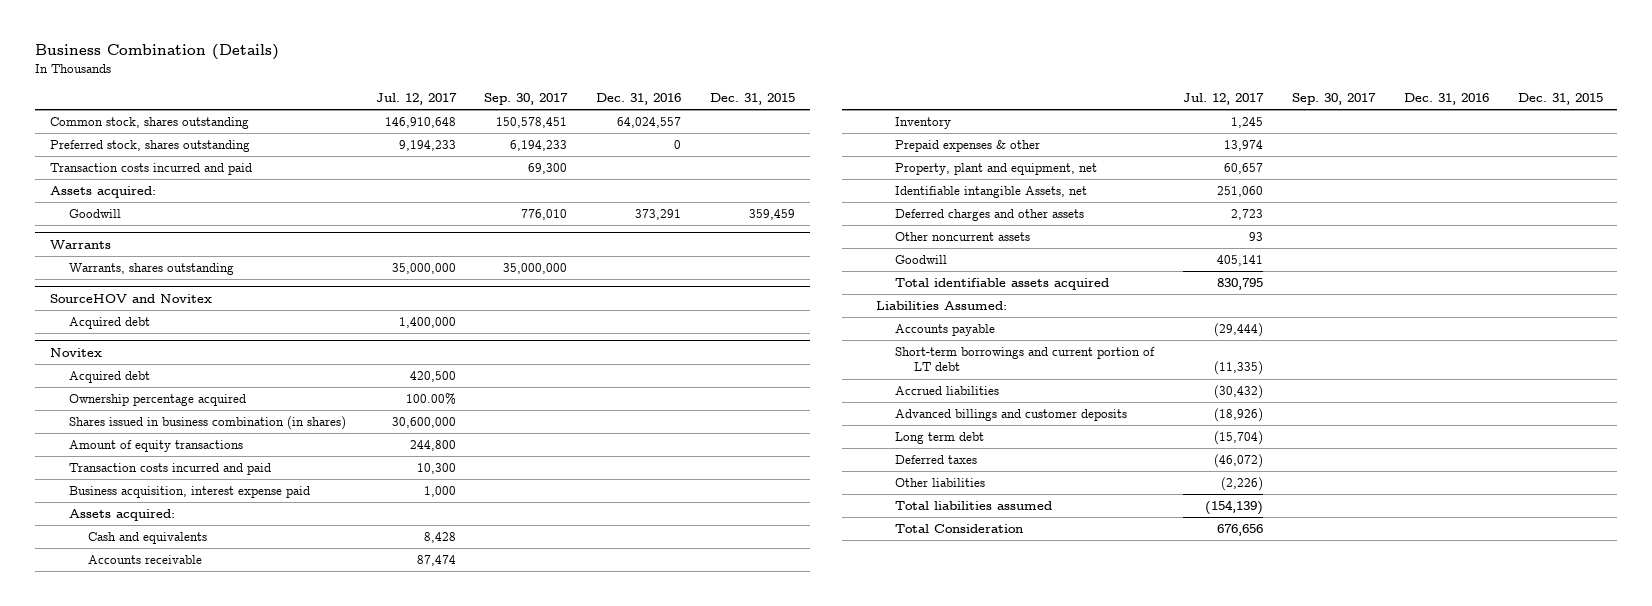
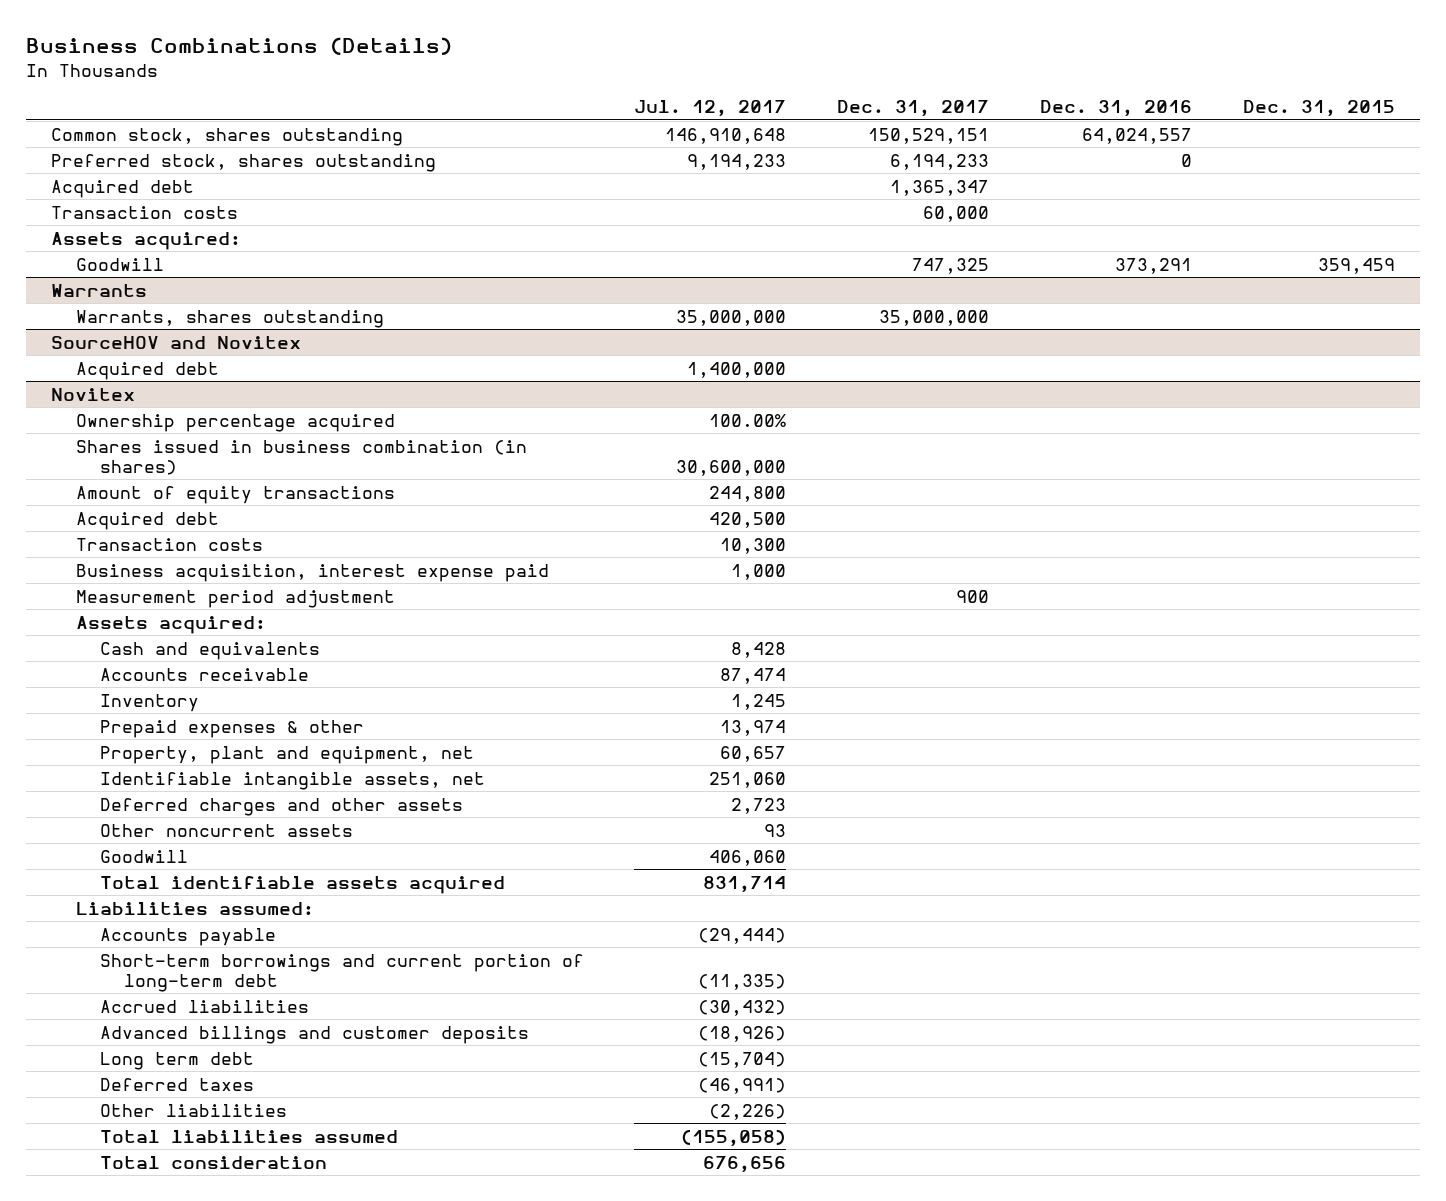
- Business Combination (Details)
+ Business Combinations (Details)
- | Jul. 12, 2017 | Sep. 30, 2017 | Dec. 31, 2016 | Dec. 31, 2015
+ | Jul. 12, 2017 | Dec. 31, 2017 | Dec. 31, 2016 | Dec. 31, 2015
- Transaction costs incurred and paid | | 69,300 | |
+ Acquired debt | | 1,365,347 | |
+ Transaction costs | | 60,000 | |
@ Novitex
- Transaction costs incurred and paid | 10,300 | | |
moved down: Acquired debt | 420,500 | | |
+ Transaction costs | 10,300 | | |
+ Measurement period adjustment | | 900 | |
- Identifiable intangible Assets, net | 251,060 | | |
+ Identifiable intangible assets, net | 251,060 | | |
- Goodwill | 405,141 | | |
- Total identifiable assets acquired | 830,795 | | |
- Liabilities Assumed:
+ Goodwill | 406,060 | | |
+ Total identifiable assets acquired | 831,714 | | |
+ Liabilities assumed:
- Short-term borrowings and current portion of LT debt | (11,335) | | |
+ Short-term borrowings and current portion of long-term debt | (11,335) | | |
- Deferred taxes | (46,072) | | |
+ Deferred taxes | (46,991) | | |
- Total liabilities assumed | (154,139) | | |
- Total Consideration | 676,656 | | |
+ Total liabilities assumed | (155,058) | | |
+ Total consideration | 676,656 | | |

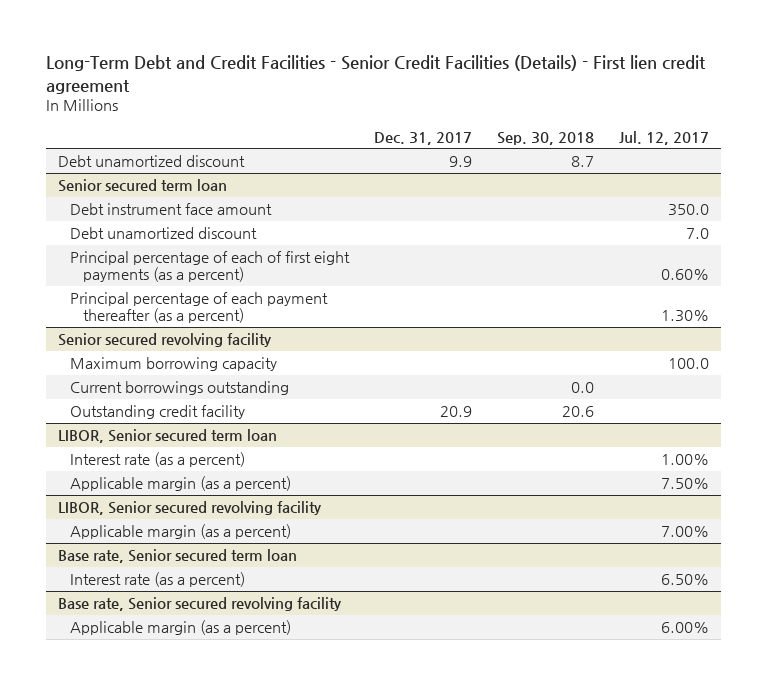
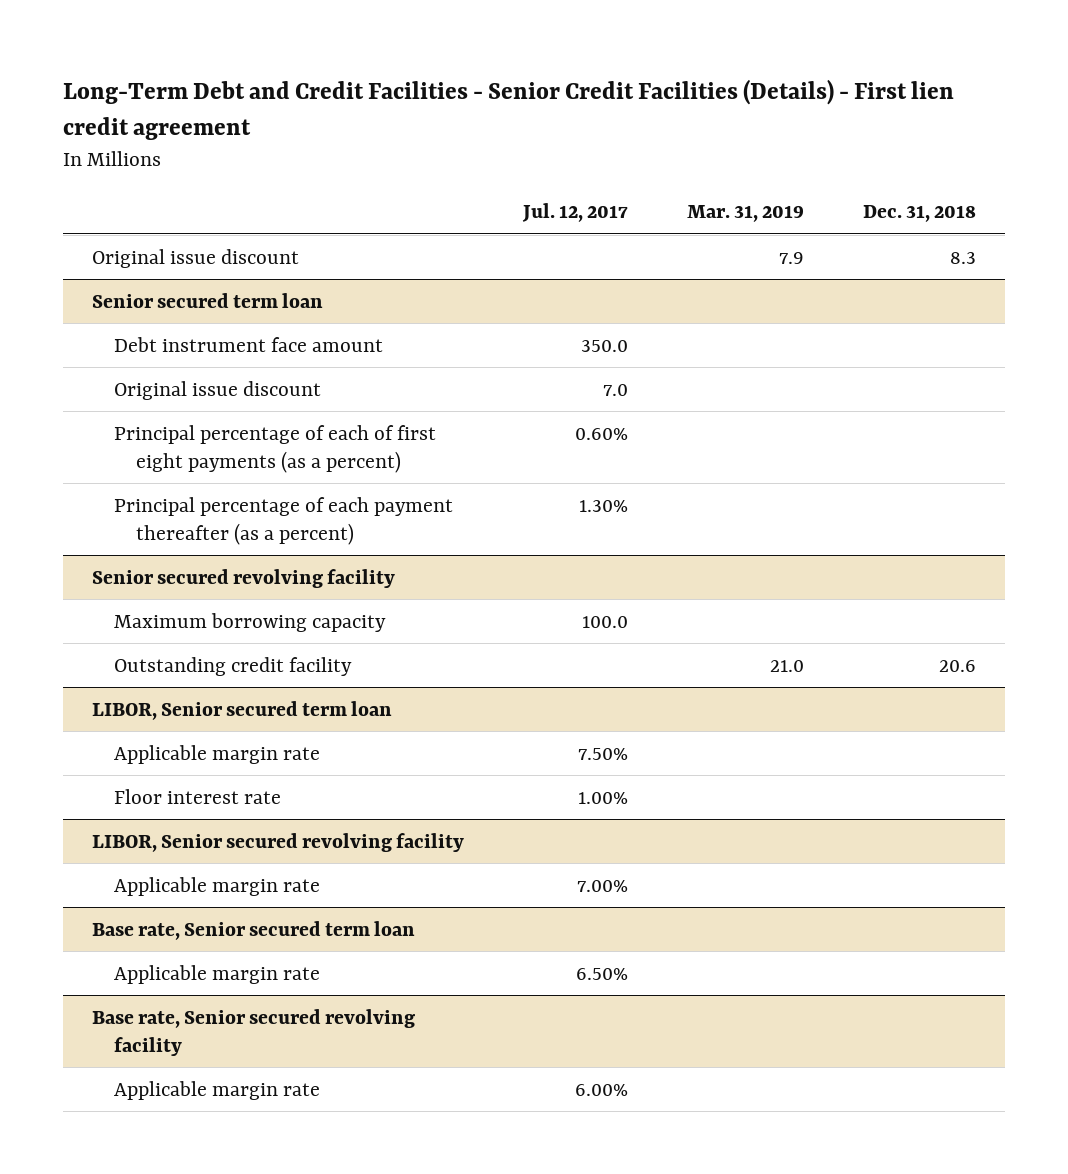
- | Dec. 31, 2017 | Sep. 30, 2018 | Jul. 12, 2017
+ | Jul. 12, 2017 | Mar. 31, 2019 | Dec. 31, 2018
- Debt unamortized discount | 9.9 | 8.7 |
+ Original issue discount | | 7.9 | 8.3
@ Senior secured term loan
- Debt unamortized discount | | | 7.0
+ Original issue discount | 7.0 | |
@ Senior secured revolving facility
- Current borrowings outstanding | | 0.0 |
@ LIBOR, Senior secured term loan
- Interest rate (as a percent) | | | 1.00%
- Applicable margin (as a percent) | | | 7.50%
+ Applicable margin rate | 7.50% | |
+ Floor interest rate | 1.00% | |
@ LIBOR, Senior secured revolving facility
- Applicable margin (as a percent) | | | 7.00%
+ Applicable margin rate | 7.00% | |
@ Base rate, Senior secured term loan
- Interest rate (as a percent) | | | 6.50%
+ Applicable margin rate | 6.50% | |
@ Base rate, Senior secured revolving facility
- Applicable margin (as a percent) | | | 6.00%
+ Applicable margin rate | 6.00% | |

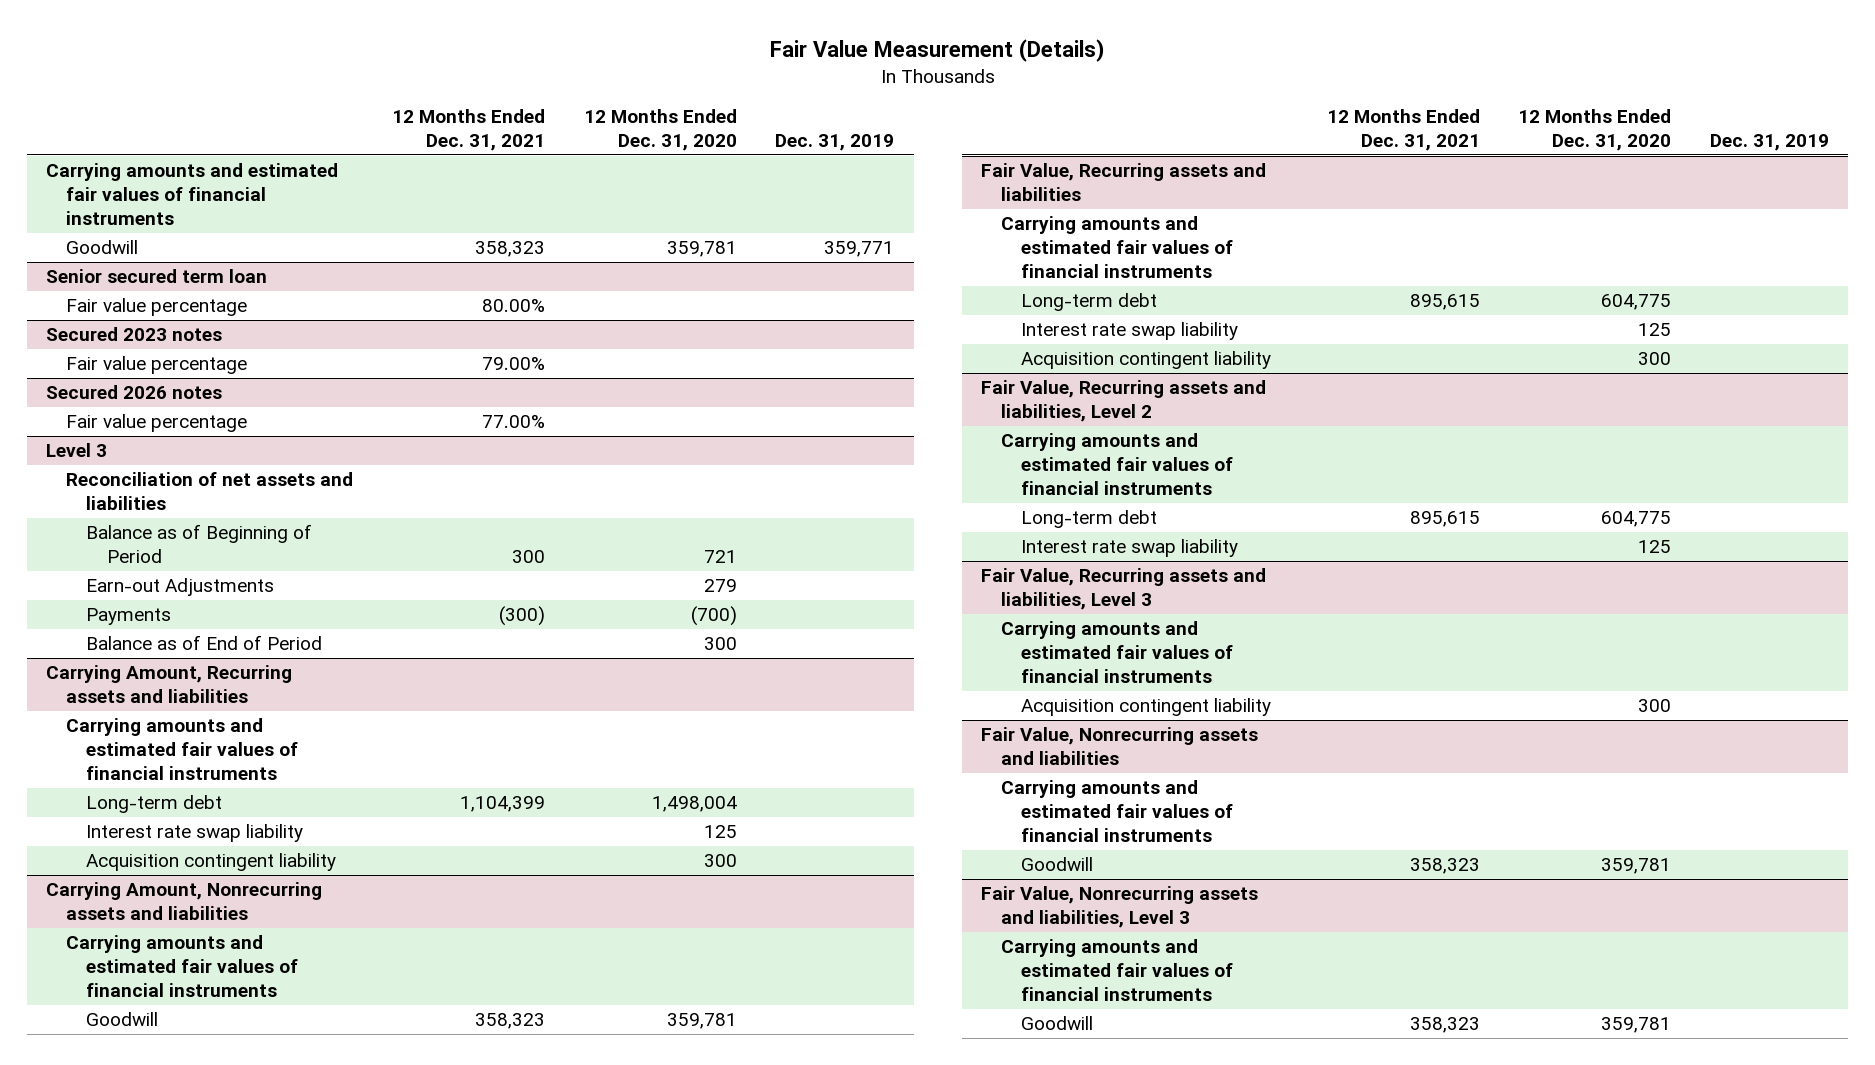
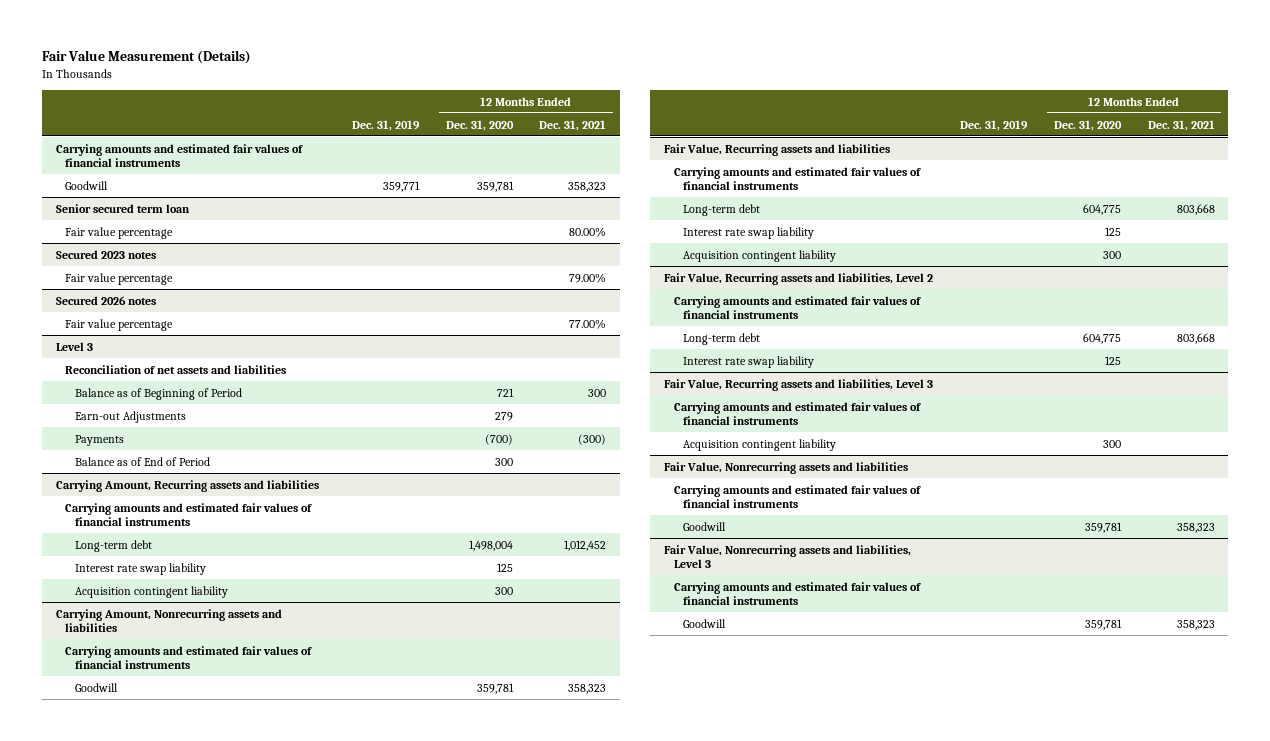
- | 12 Months Ended Dec. 31, 2021 | 12 Months Ended Dec. 31, 2020 | Dec. 31, 2019
+ | Dec. 31, 2019 | 12 Months Ended Dec. 31, 2020 | 12 Months Ended Dec. 31, 2021
@ Carrying Amount, Recurring assets and liabilities
- Long-term debt | 1,104,399 | 1,498,004 |
+ Long-term debt | | 1,498,004 | 1,012,452
@ Fair Value, Recurring assets and liabilities
- Long-term debt | 895,615 | 604,775 |
+ Long-term debt | | 604,775 | 803,668
@ Fair Value, Recurring assets and liabilities, Level 2
- Long-term debt | 895,615 | 604,775 |
+ Long-term debt | | 604,775 | 803,668

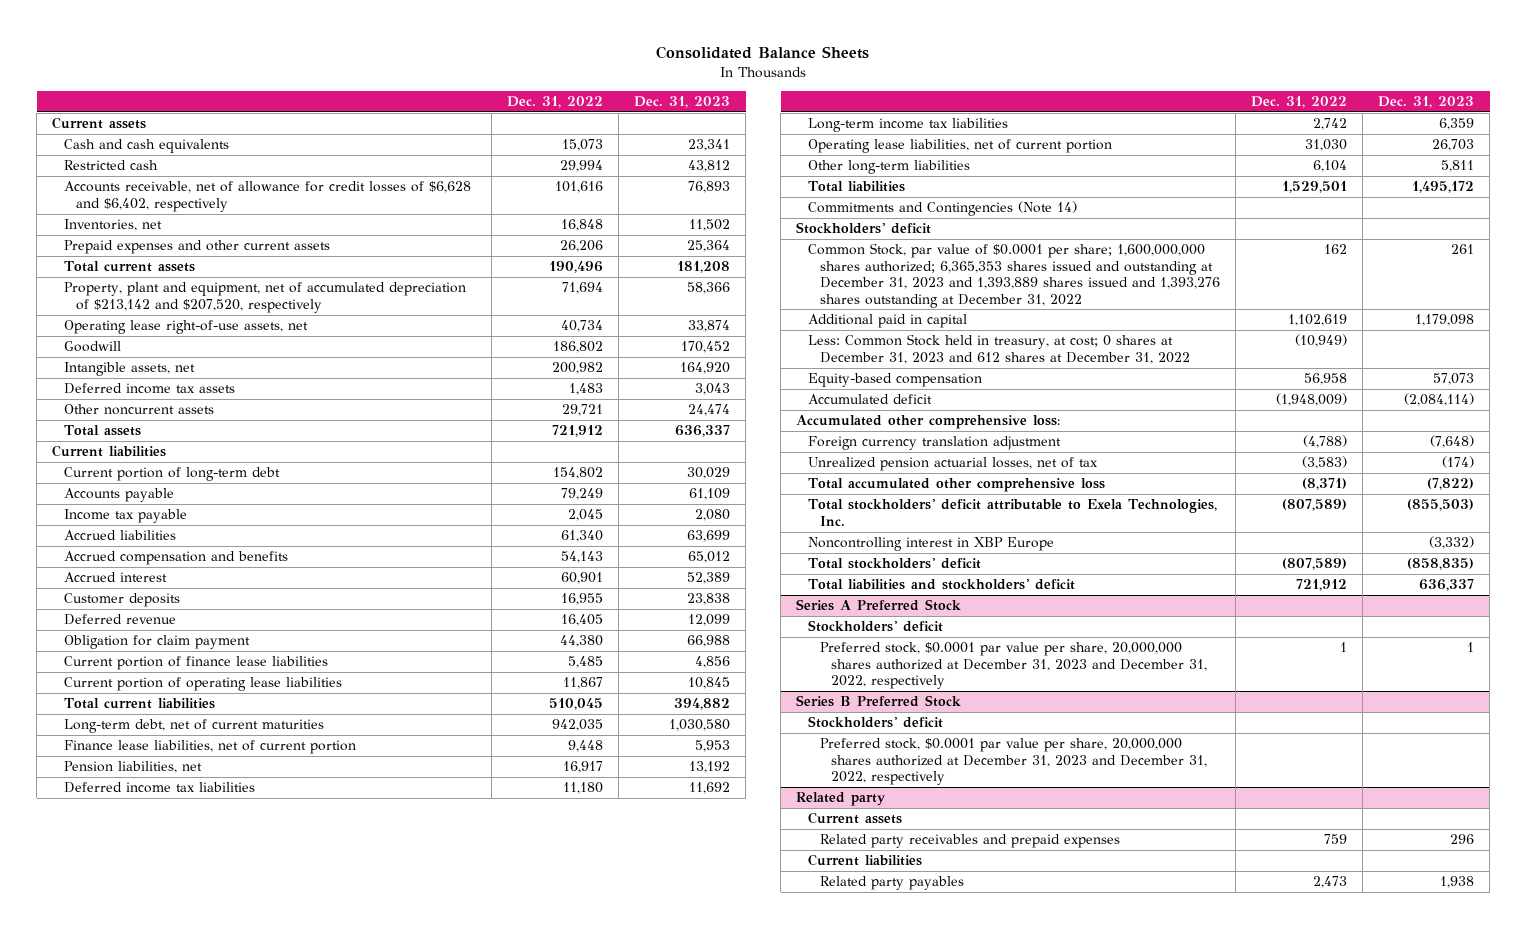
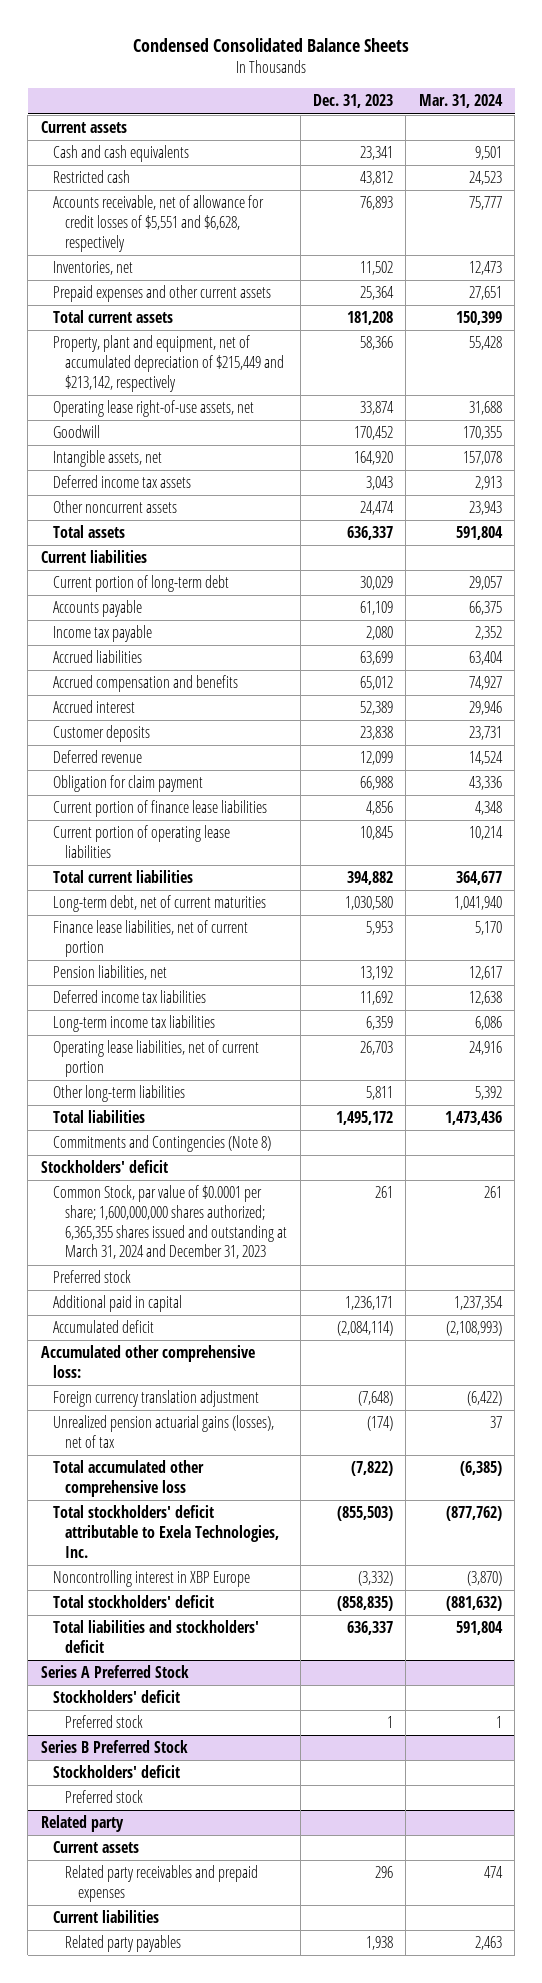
- Consolidated Balance Sheets
+ Condensed Consolidated Balance Sheets
- | Dec. 31, 2022 | Dec. 31, 2023
+ | Dec. 31, 2023 | Mar. 31, 2024
- Accounts receivable, net of allowance for credit losses of $6,628 and $6,402, respectively | 101,616 | 76,893
+ Accounts receivable, net of allowance for credit losses of $5,551 and $6,628, respectively | 76,893 | 75,777
- Property, plant and equipment, net of accumulated depreciation of $213,142 and $207,520, respectively | 71,694 | 58,366
+ Property, plant and equipment, net of accumulated depreciation of $215,449 and $213,142, respectively | 58,366 | 55,428
- Commitments and Contingencies (Note 14)
+ Commitments and Contingencies (Note 8)
- Common Stock, par value of $0.0001 per share; 1,600,000,000 shares authorized; 6,365,353 shares issued and outstanding at December 31, 2023 and 1,393,889 shares issued and 1,393,276 shares outstanding at December 31, 2022 | 162 | 261
- Additional paid in capital | 1,102,619 | 1,179,098
- Less: Common Stock held in treasury, at cost; 0 shares at December 31, 2023 and 612 shares at December 31, 2022 | (10,949) |
- Equity-based compensation | 56,958 | 57,073
+ Common Stock, par value of $0.0001 per share; 1,600,000,000 shares authorized; 6,365,355 shares issued and outstanding at March 31, 2024 and December 31, 2023 | 261 | 261
+ Preferred stock
+ Additional paid in capital | 1,236,171 | 1,237,354
- Unrealized pension actuarial losses, net of tax | (3,583) | (174)
+ Unrealized pension actuarial gains (losses), net of tax | (174) | 37
@ Series A Preferred Stock
- Preferred stock, $0.0001 par value per share, 20,000,000 shares authorized at December 31, 2023 and December 31, 2022, respectively | 1 | 1
+ Preferred stock | 1 | 1
@ Series B Preferred Stock
- Preferred stock, $0.0001 par value per share, 20,000,000 shares authorized at December 31, 2023 and December 31, 2022, respectively
+ Preferred stock

